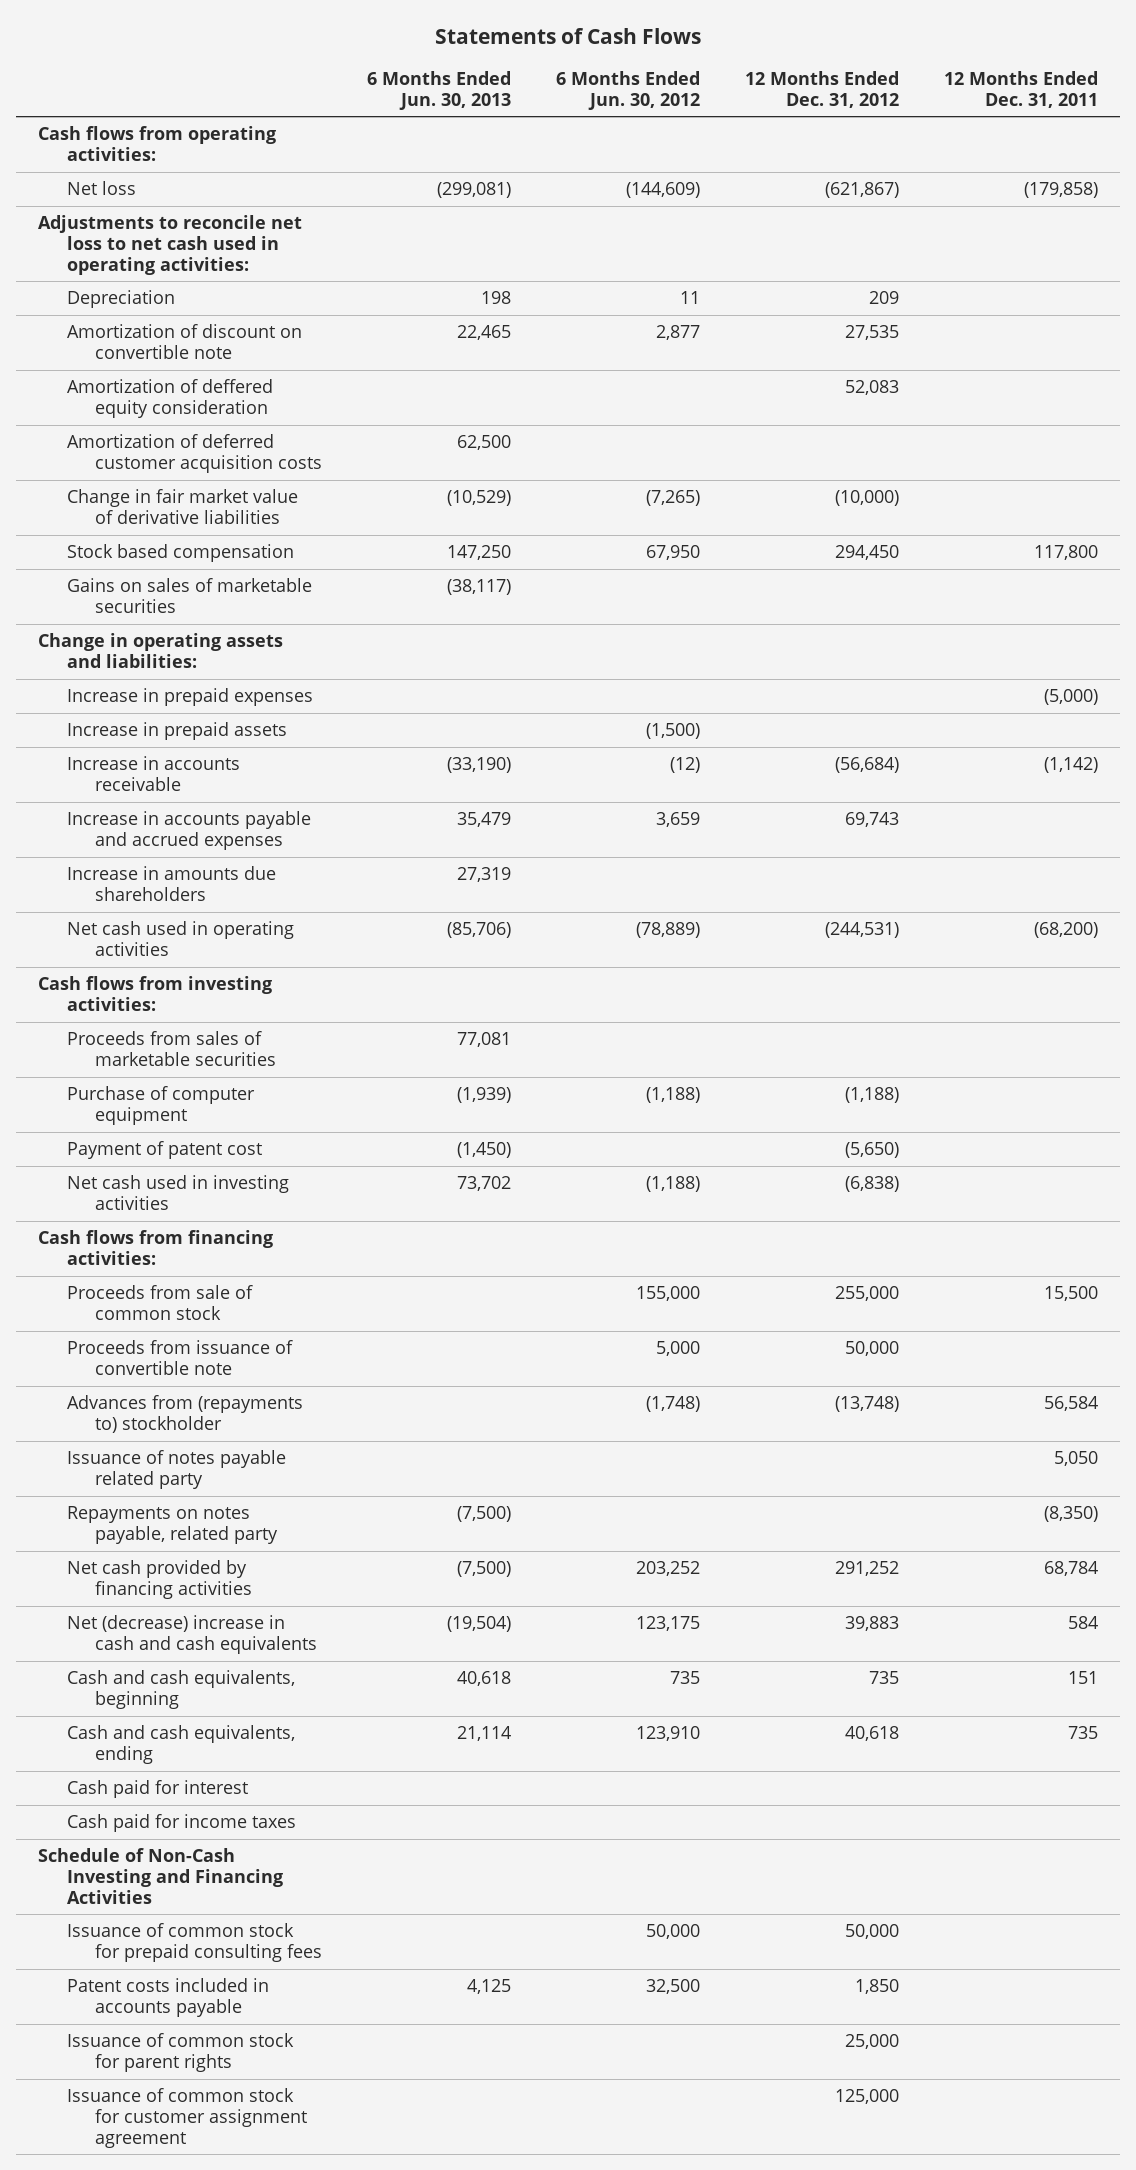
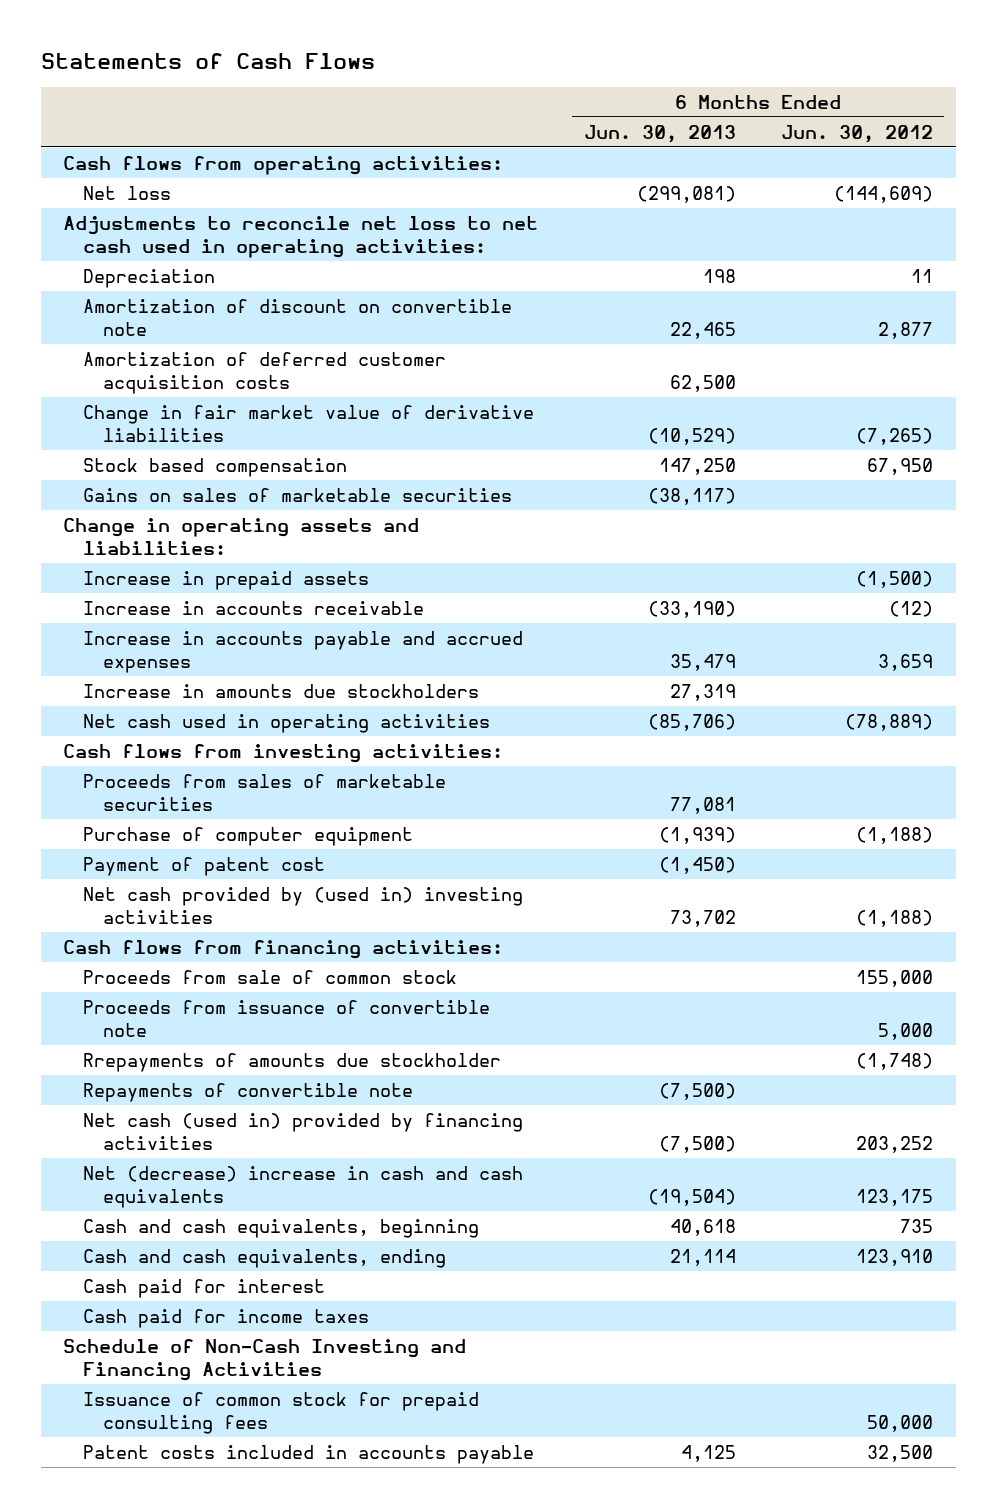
- | 6 Months Ended Jun. 30, 2013 | 6 Months Ended Jun. 30, 2012 | 12 Months Ended Dec. 31, 2012 | 12 Months Ended Dec. 31, 2011
+ | 6 Months Ended Jun. 30, 2013 | 6 Months Ended Jun. 30, 2012
- Amortization of deffered equity consideration | | | 52,083 |
- Increase in prepaid expenses | | | | (5,000)
- Increase in amounts due shareholders | 27,319 | | |
+ Increase in amounts due stockholders | 27,319 |
- Net cash used in investing activities | 73,702 | (1,188) | (6,838) |
+ Net cash provided by (used in) investing activities | 73,702 | (1,188)
- Advances from (repayments to) stockholder | | (1,748) | (13,748) | 56,584
- Issuance of notes payable related party | | | | 5,050
- Repayments on notes payable, related party | (7,500) | | | (8,350)
- Net cash provided by financing activities | (7,500) | 203,252 | 291,252 | 68,784
+ Rrepayments of amounts due stockholder | | (1,748)
+ Repayments of convertible note | (7,500) |
+ Net cash (used in) provided by financing activities | (7,500) | 203,252
- Issuance of common stock for parent rights | | | 25,000 |
- Issuance of common stock for customer assignment agreement | | | 125,000 |

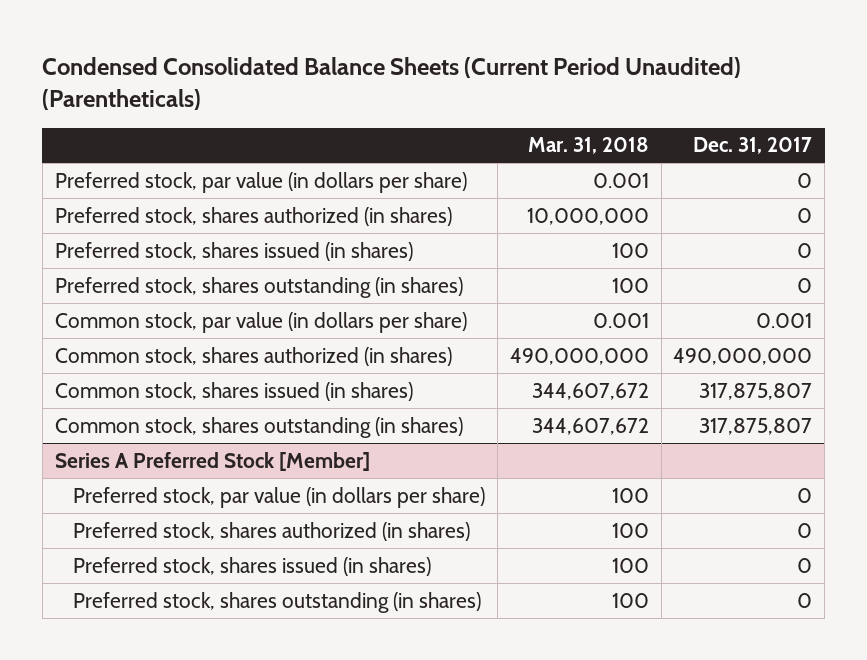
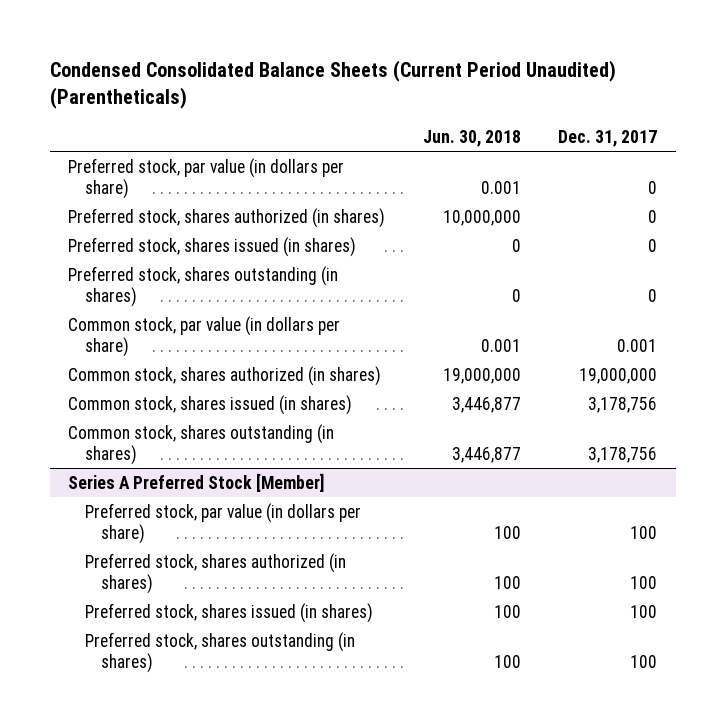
- | Mar. 31, 2018 | Dec. 31, 2017
+ | Jun. 30, 2018 | Dec. 31, 2017
- Common stock, shares authorized (in shares) | 490,000,000 | 490,000,000
- Common stock, shares issued (in shares) | 344,607,672 | 317,875,807
- Common stock, shares outstanding (in shares) | 344,607,672 | 317,875,807
+ Common stock, shares authorized (in shares) | 19,000,000 | 19,000,000
+ Common stock, shares issued (in shares) | 3,446,877 | 3,178,756
+ Common stock, shares outstanding (in shares) | 3,446,877 | 3,178,756
@ Series A Preferred Stock [Member]
- Preferred stock, par value (in dollars per share) | 100 | 0
- Preferred stock, shares authorized (in shares) | 100 | 0
- Preferred stock, shares issued (in shares) | 100 | 0
- Preferred stock, shares outstanding (in shares) | 100 | 0
+ Preferred stock, par value (in dollars per share) | 100 | 100
+ Preferred stock, shares authorized (in shares) | 100 | 100
+ Preferred stock, shares issued (in shares) | 100 | 100
+ Preferred stock, shares outstanding (in shares) | 100 | 100

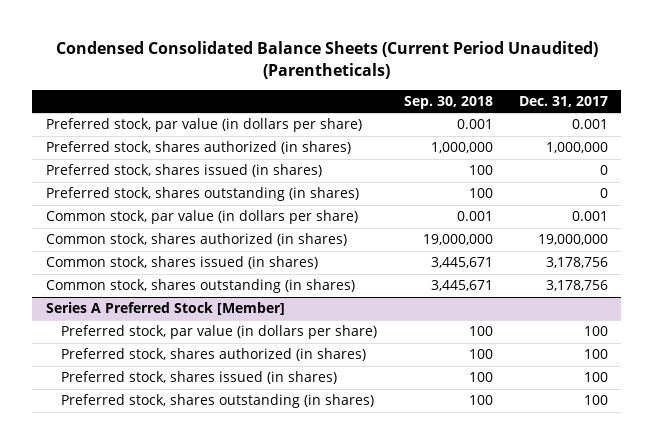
- | Jun. 30, 2018 | Dec. 31, 2017
+ | Sep. 30, 2018 | Dec. 31, 2017
- Preferred stock, par value (in dollars per share) | 0.001 | 0
- Preferred stock, shares authorized (in shares) | 10,000,000 | 0
+ Preferred stock, par value (in dollars per share) | 0.001 | 0.001
+ Preferred stock, shares authorized (in shares) | 1,000,000 | 1,000,000

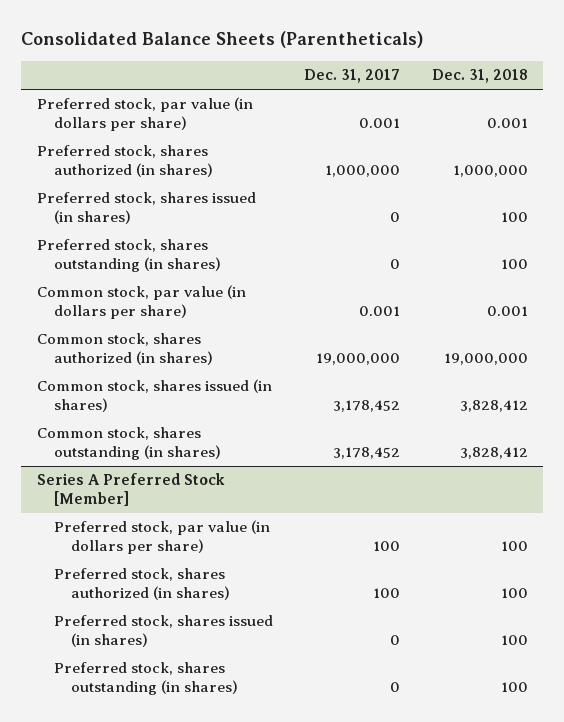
- Condensed Consolidated Balance Sheets (Current Period Unaudited) (Parentheticals)
+ Consolidated Balance Sheets (Parentheticals)
- | Sep. 30, 2018 | Dec. 31, 2017
+ | Dec. 31, 2017 | Dec. 31, 2018
- Common stock, shares issued (in shares) | 3,445,671 | 3,178,756
- Common stock, shares outstanding (in shares) | 3,445,671 | 3,178,756
+ Common stock, shares issued (in shares) | 3,178,452 | 3,828,412
+ Common stock, shares outstanding (in shares) | 3,178,452 | 3,828,412
@ Series A Preferred Stock [Member]
- Preferred stock, shares issued (in shares) | 100 | 100
- Preferred stock, shares outstanding (in shares) | 100 | 100
+ Preferred stock, shares issued (in shares) | 0 | 100
+ Preferred stock, shares outstanding (in shares) | 0 | 100

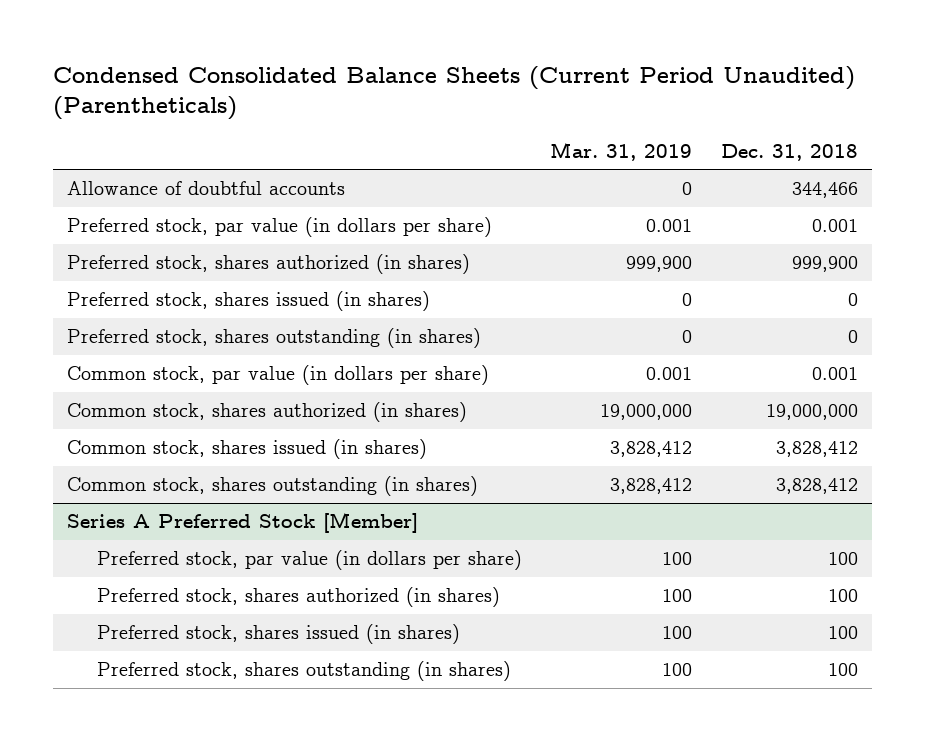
- Consolidated Balance Sheets (Parentheticals)
+ Condensed Consolidated Balance Sheets (Current Period Unaudited) (Parentheticals)
- | Dec. 31, 2017 | Dec. 31, 2018
+ | Mar. 31, 2019 | Dec. 31, 2018
+ Allowance of doubtful accounts | 0 | 344,466
- Preferred stock, shares authorized (in shares) | 1,000,000 | 1,000,000
- Preferred stock, shares issued (in shares) | 0 | 100
- Preferred stock, shares outstanding (in shares) | 0 | 100
+ Preferred stock, shares authorized (in shares) | 999,900 | 999,900
+ Preferred stock, shares issued (in shares) | 0 | 0
+ Preferred stock, shares outstanding (in shares) | 0 | 0

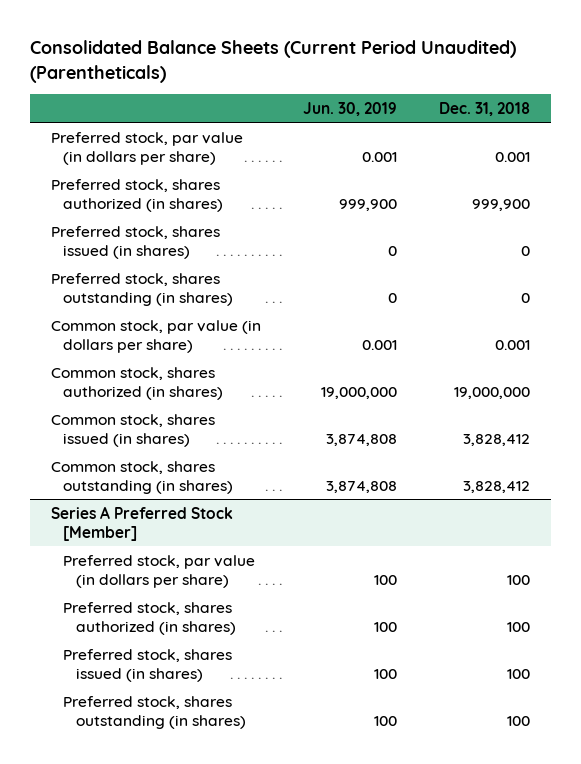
- Condensed Consolidated Balance Sheets (Current Period Unaudited) (Parentheticals)
+ Consolidated Balance Sheets (Current Period Unaudited) (Parentheticals)
- | Mar. 31, 2019 | Dec. 31, 2018
+ | Jun. 30, 2019 | Dec. 31, 2018
- Allowance of doubtful accounts | 0 | 344,466

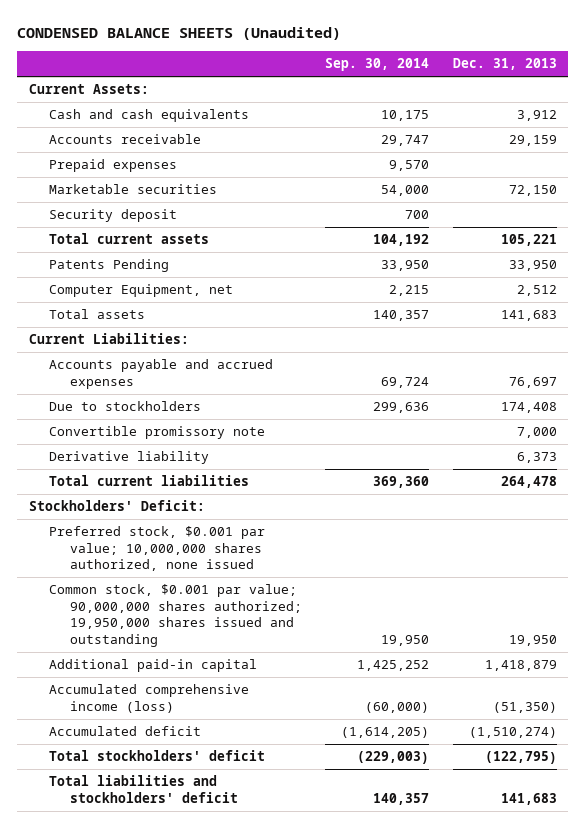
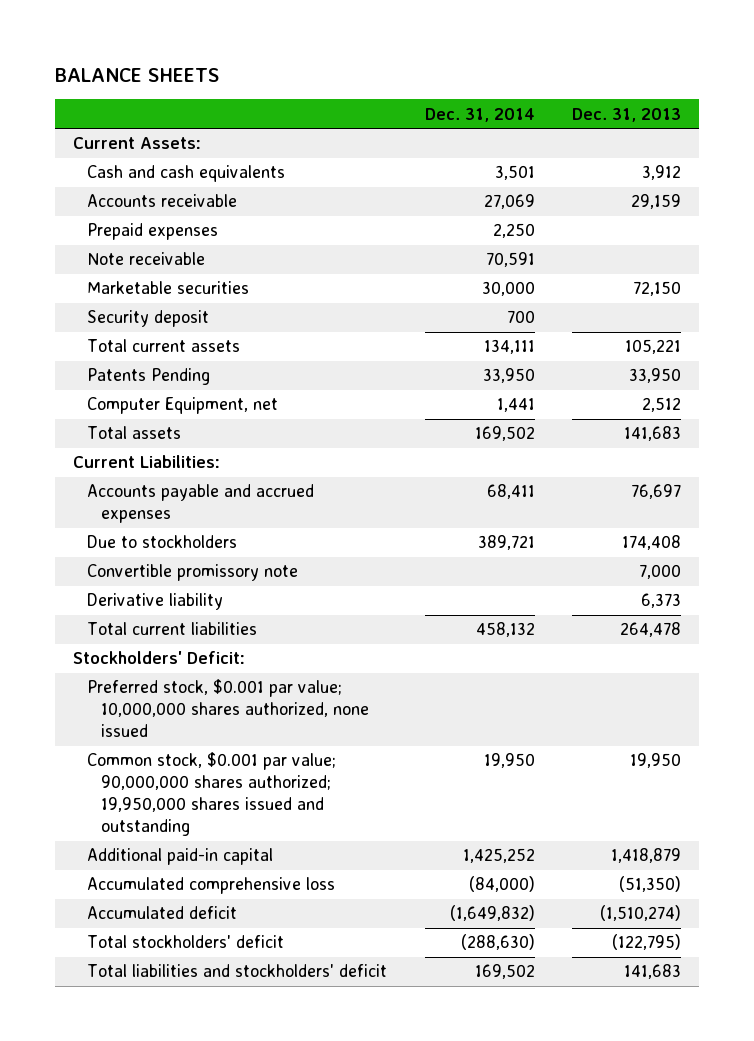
- CONDENSED BALANCE SHEETS (Unaudited)
+ BALANCE SHEETS
- | Sep. 30, 2014 | Dec. 31, 2013
+ | Dec. 31, 2014 | Dec. 31, 2013
+ Note receivable | 70,591 |
- Accumulated comprehensive income (loss) | (60,000) | (51,350)
+ Accumulated comprehensive loss | (84,000) | (51,350)

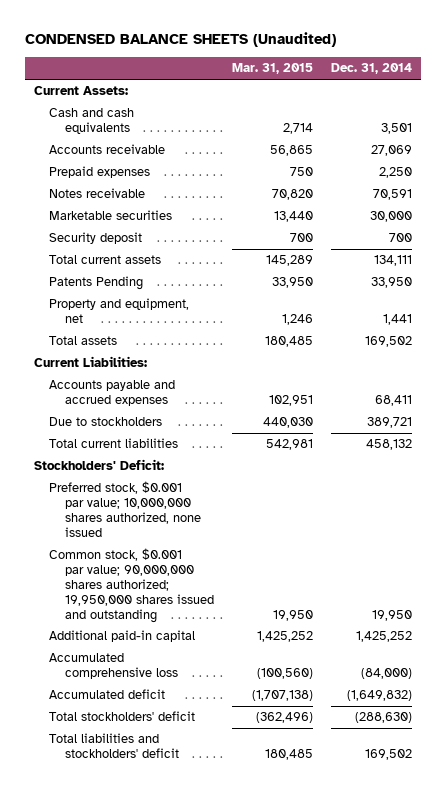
- BALANCE SHEETS
+ CONDENSED BALANCE SHEETS (Unaudited)
- | Dec. 31, 2014 | Dec. 31, 2013
+ | Mar. 31, 2015 | Dec. 31, 2014
- Note receivable | 70,591 |
+ Notes receivable | 70,820 | 70,591
- Computer Equipment, net | 1,441 | 2,512
+ Property and equipment, net | 1,246 | 1,441
- Convertible promissory note | | 7,000
- Derivative liability | | 6,373

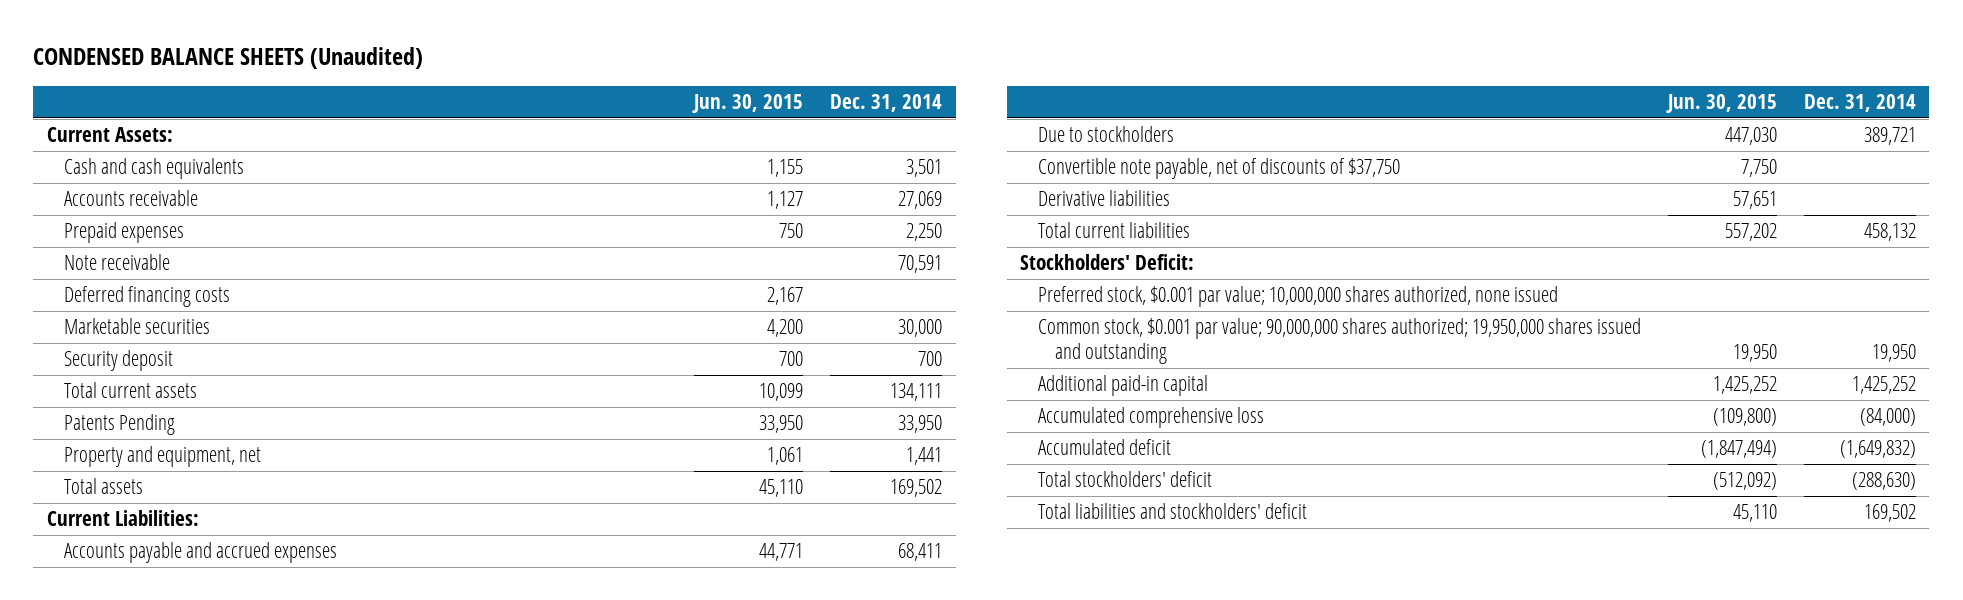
- | Mar. 31, 2015 | Dec. 31, 2014
+ | Jun. 30, 2015 | Dec. 31, 2014
- Notes receivable | 70,820 | 70,591
+ Note receivable | | 70,591
+ Deferred financing costs | 2,167 |
+ Convertible note payable, net of discounts of $37,750 | 7,750 |
+ Derivative liabilities | 57,651 |

